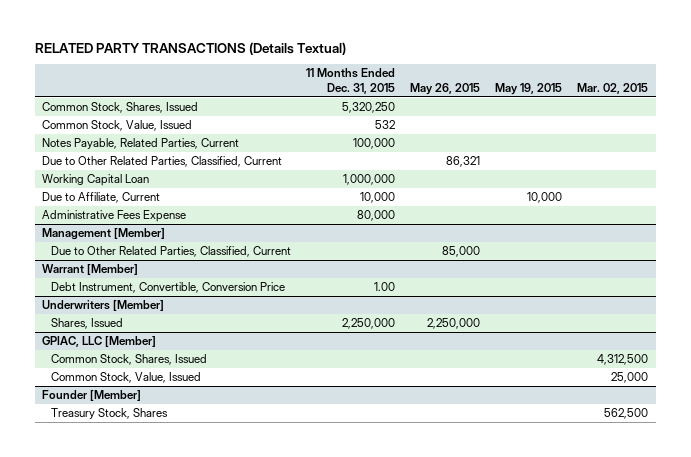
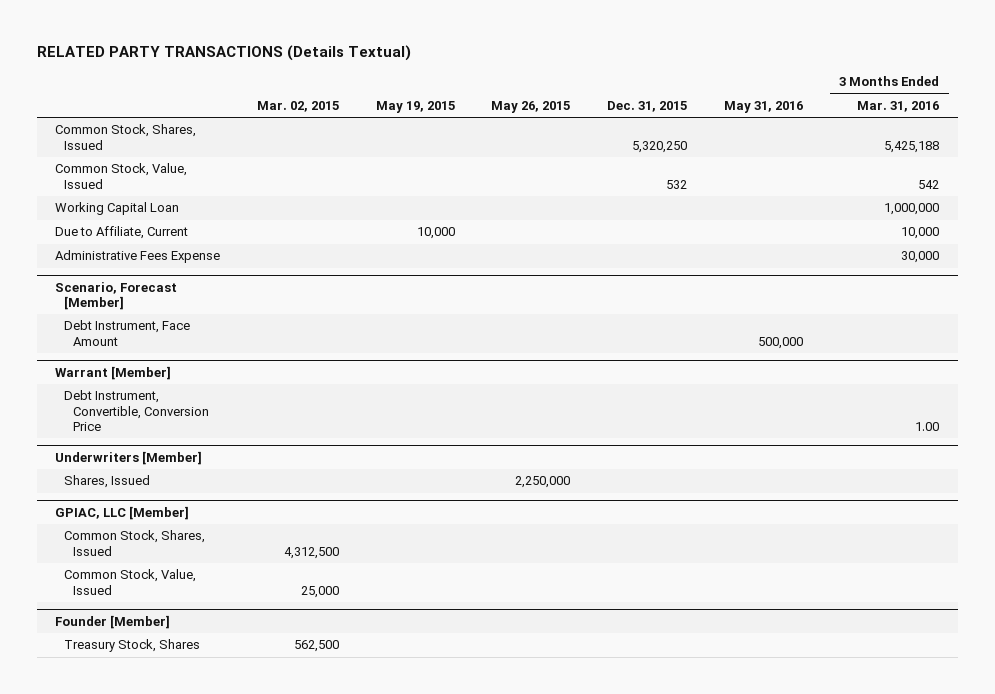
- | 11 Months Ended Dec. 31, 2015 | May 26, 2015 | May 19, 2015 | Mar. 02, 2015
+ | Mar. 02, 2015 | May 19, 2015 | May 26, 2015 | Dec. 31, 2015 | May 31, 2016 | 3 Months Ended Mar. 31, 2016
- Notes Payable, Related Parties, Current | 100,000 | | |
- Due to Other Related Parties, Classified, Current | | 86,321 | |
- Management [Member]
- Due to Other Related Parties, Classified, Current | | 85,000 | |
+ Scenario, Forecast [Member]
+ Debt Instrument, Face Amount | | | | | 500,000 |

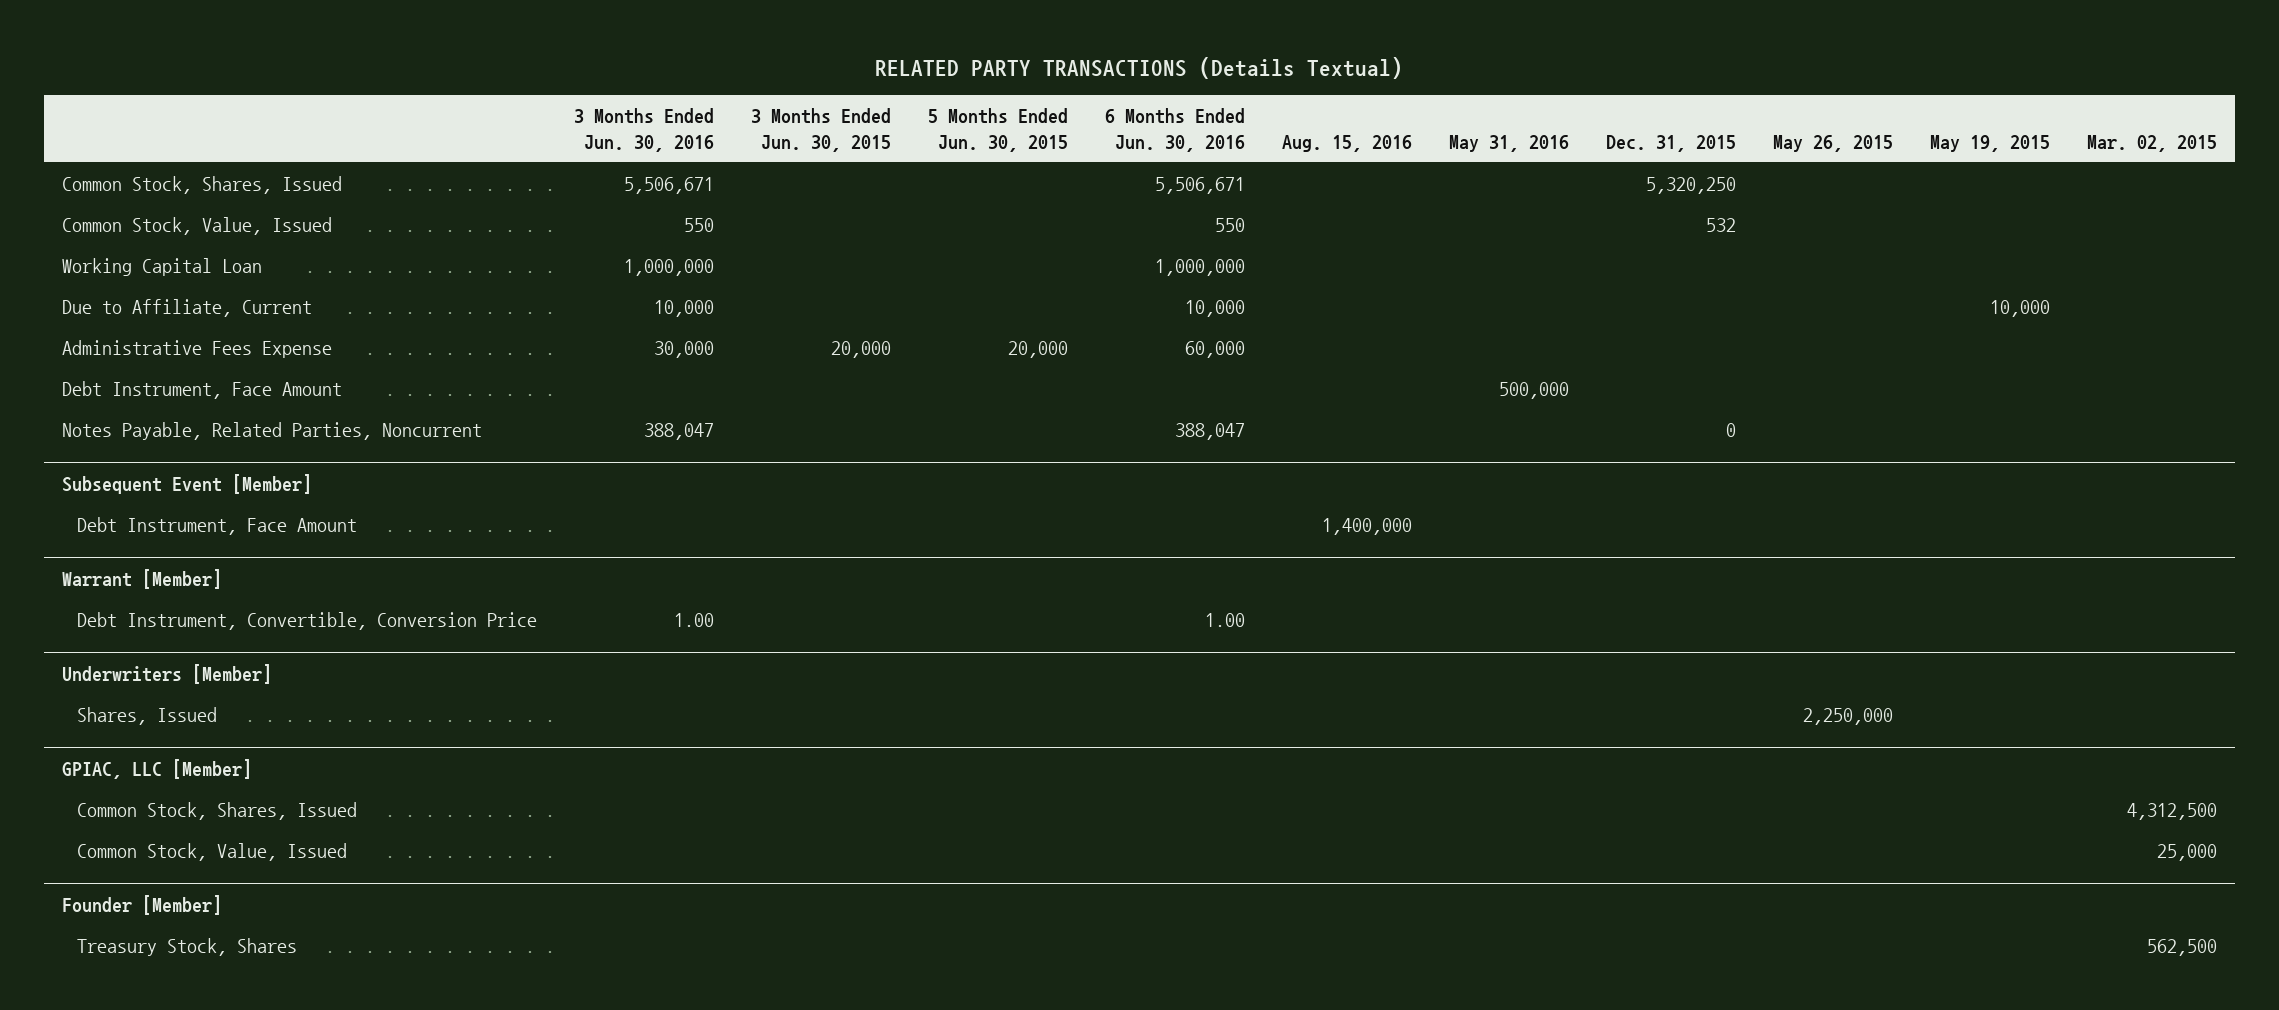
- | Mar. 02, 2015 | May 19, 2015 | May 26, 2015 | Dec. 31, 2015 | May 31, 2016 | 3 Months Ended Mar. 31, 2016
+ | 3 Months Ended Jun. 30, 2016 | 3 Months Ended Jun. 30, 2015 | 5 Months Ended Jun. 30, 2015 | 6 Months Ended Jun. 30, 2016 | Aug. 15, 2016 | May 31, 2016 | Dec. 31, 2015 | May 26, 2015 | May 19, 2015 | Mar. 02, 2015
- Scenario, Forecast [Member]
- Debt Instrument, Face Amount | | | | | 500,000 |
+ Debt Instrument, Face Amount | | | | | | 500,000 | | | |
+ Notes Payable, Related Parties, Noncurrent | 388,047 | | | 388,047 | | | 0 | | |
+ Subsequent Event [Member]
+ Debt Instrument, Face Amount | | | | | 1,400,000 | | | | |

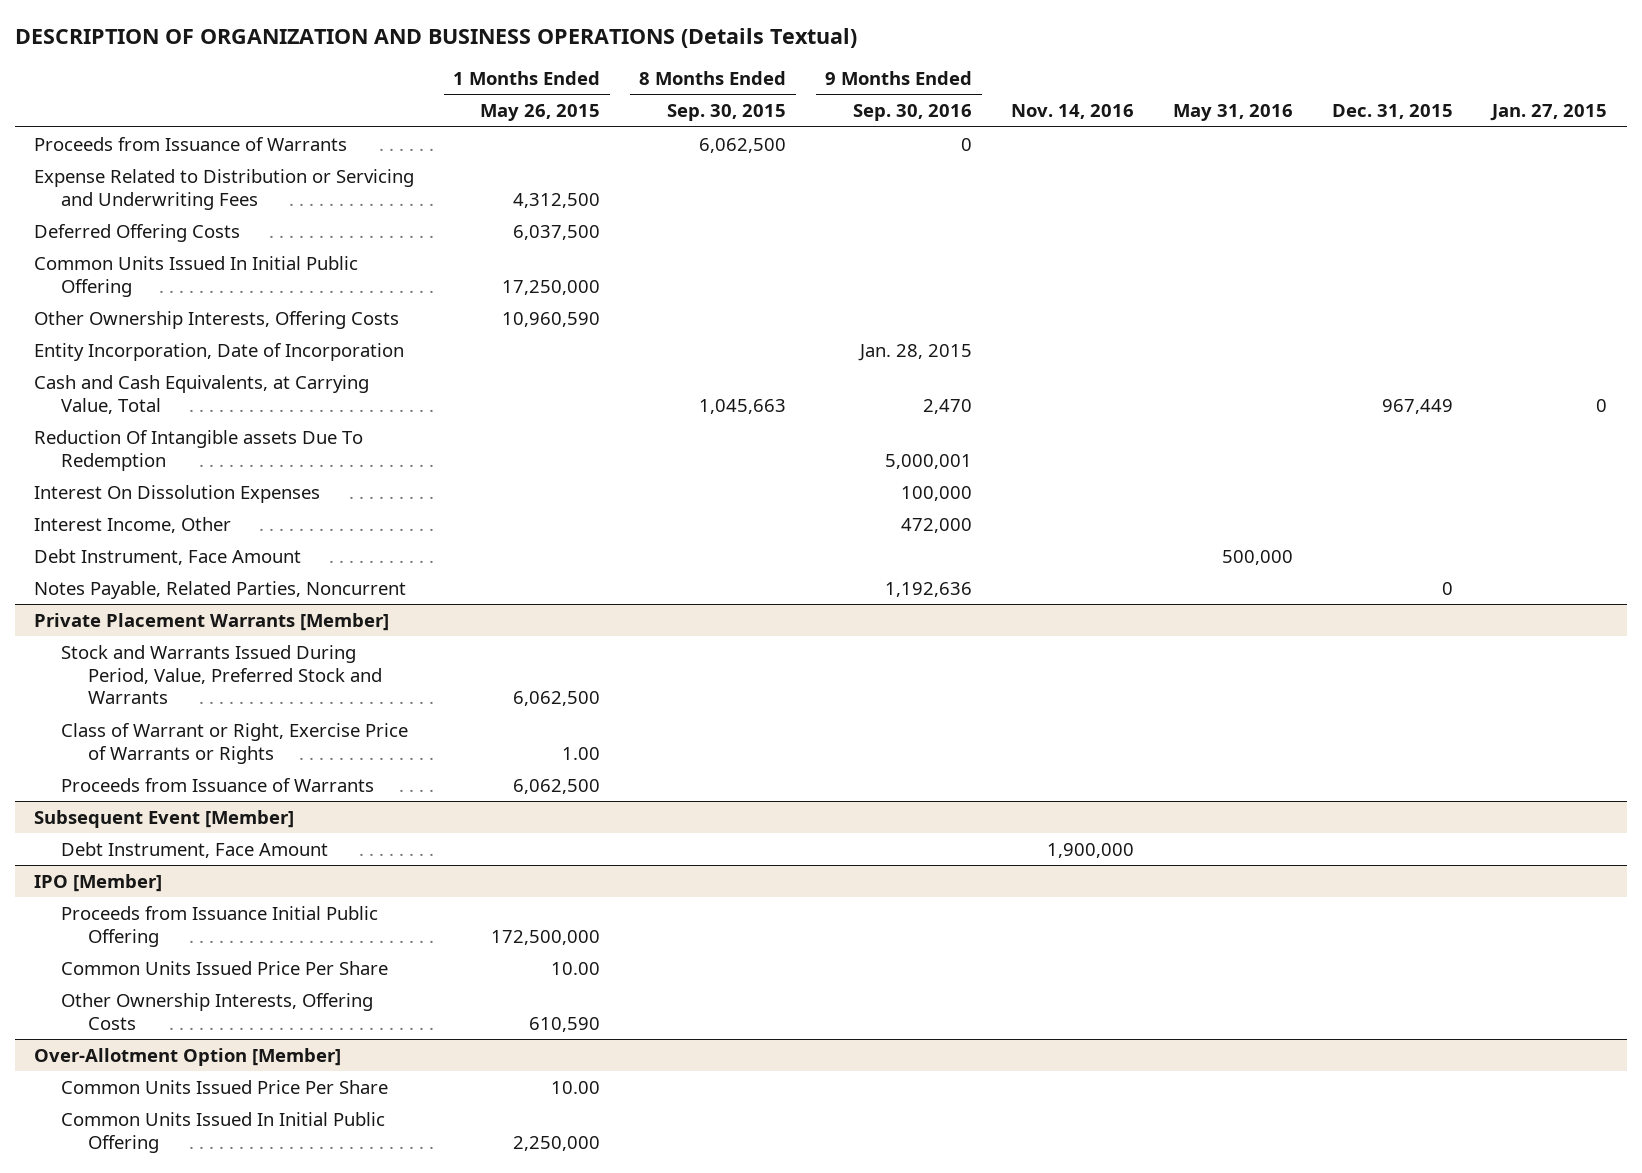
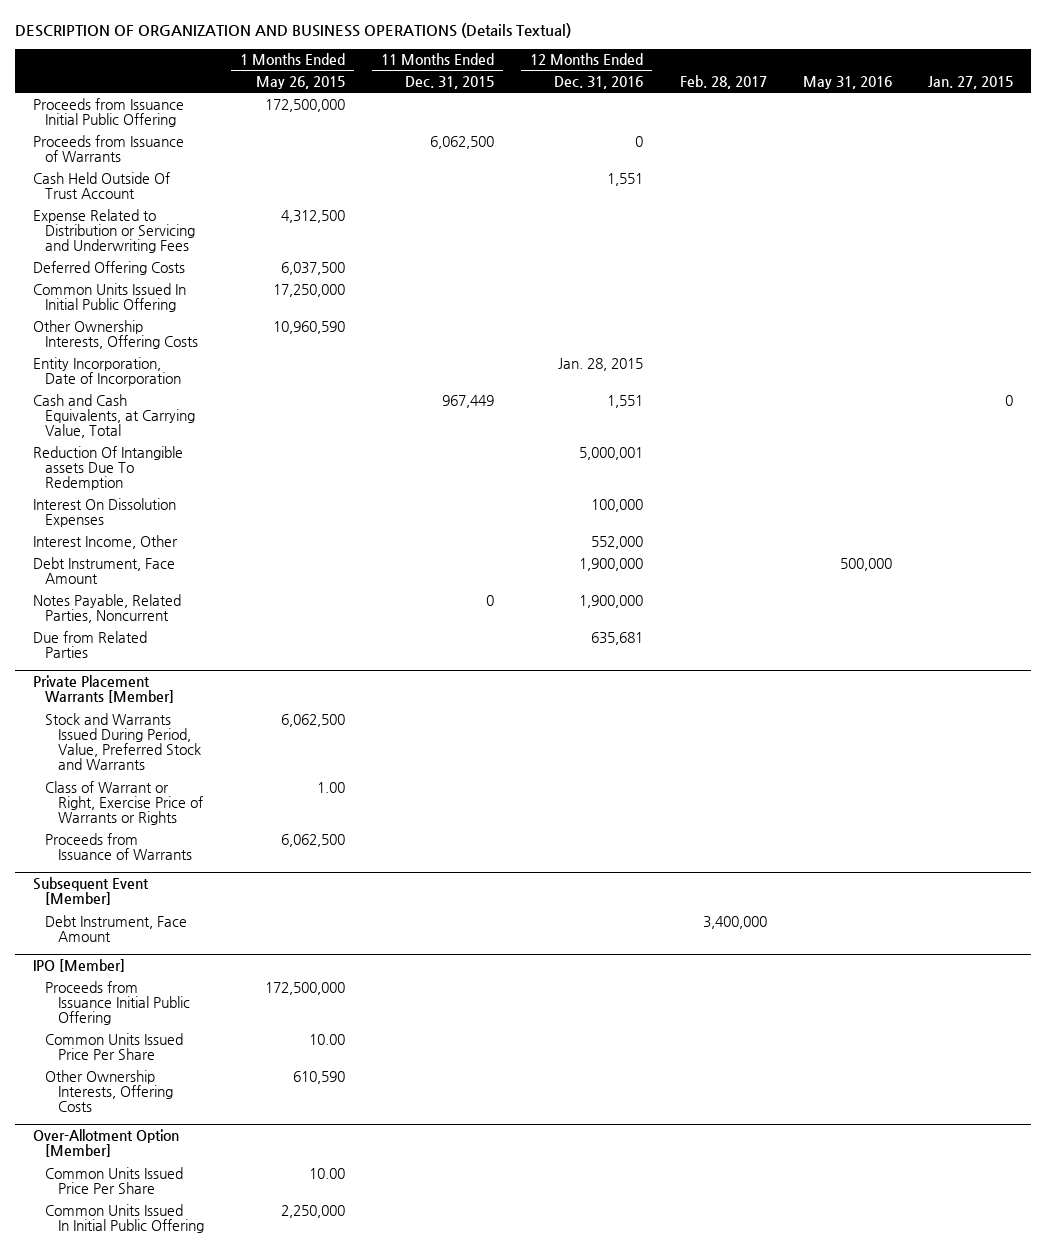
- | 1 Months Ended May 26, 2015 | 8 Months Ended Sep. 30, 2015 | 9 Months Ended Sep. 30, 2016 | Nov. 14, 2016 | May 31, 2016 | Dec. 31, 2015 | Jan. 27, 2015
+ | 1 Months Ended May 26, 2015 | 11 Months Ended Dec. 31, 2015 | 12 Months Ended Dec. 31, 2016 | Feb. 28, 2017 | May 31, 2016 | Jan. 27, 2015
+ Proceeds from Issuance Initial Public Offering | 172,500,000 | | | | |
+ Cash Held Outside Of Trust Account | | | 1,551 | | |
+ Due from Related Parties | | | 635,681 | | |

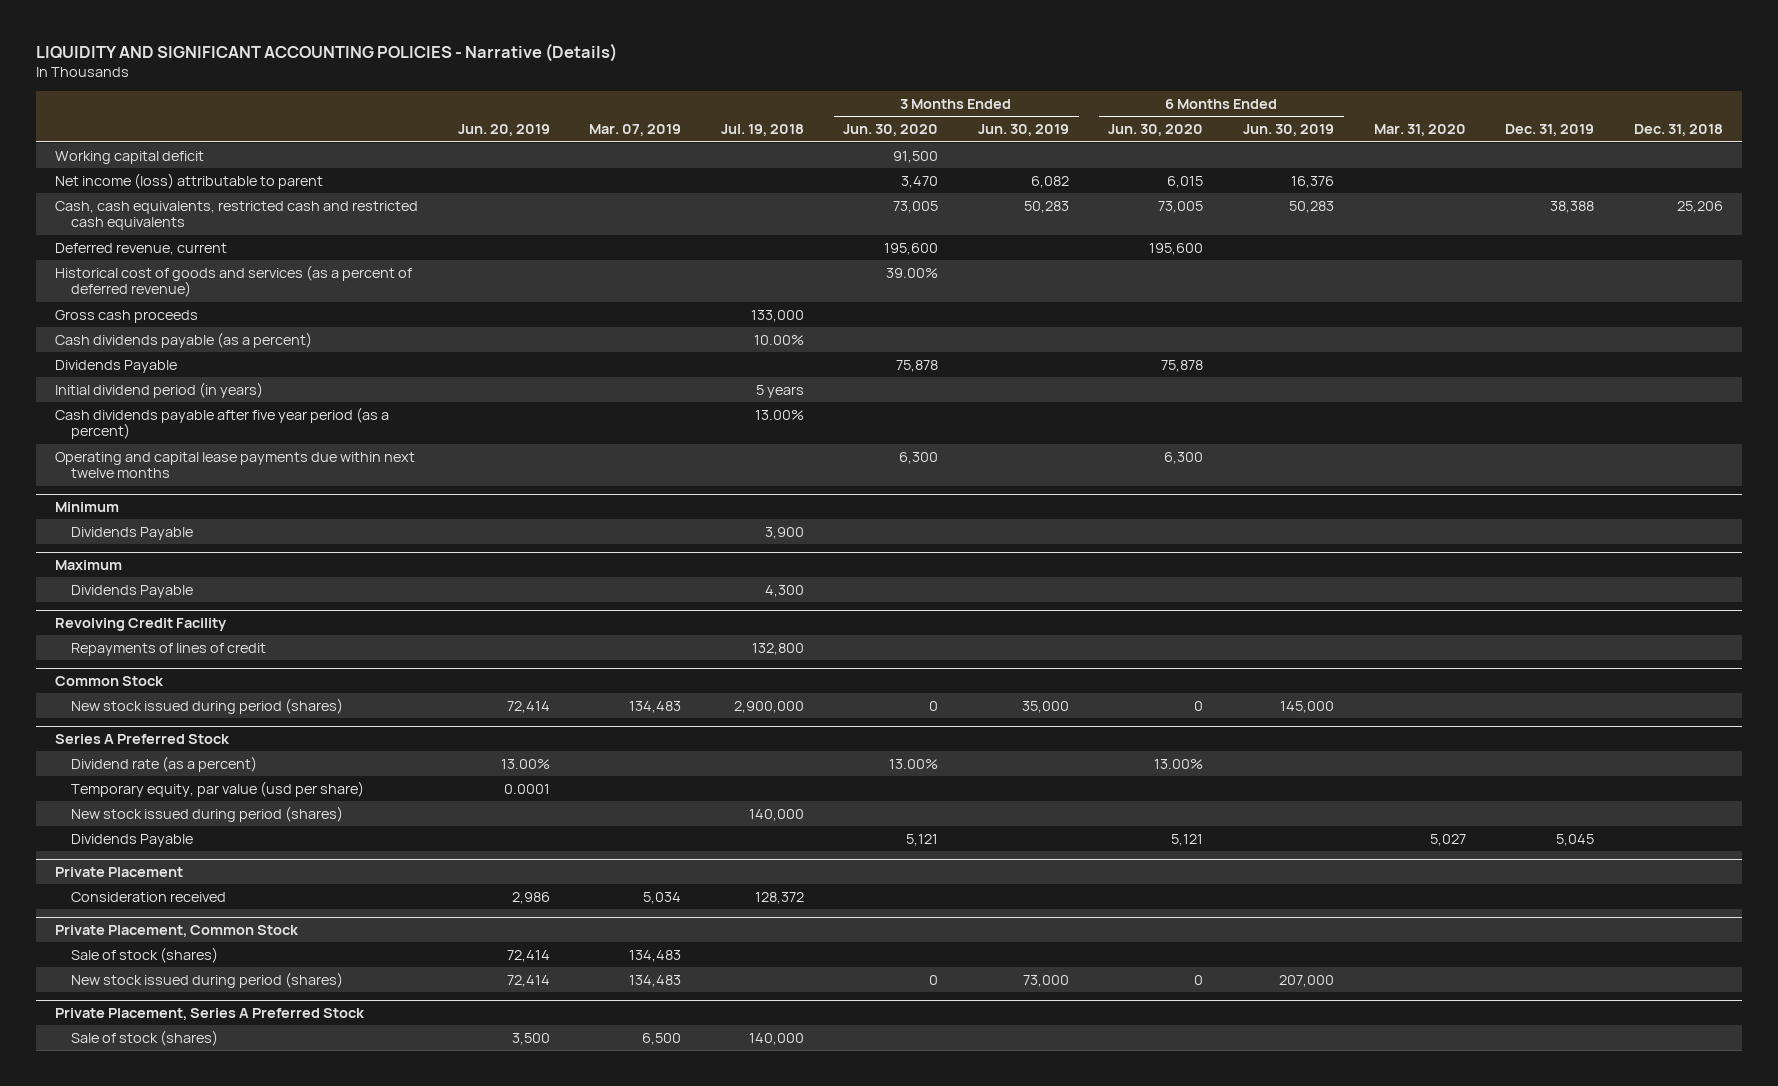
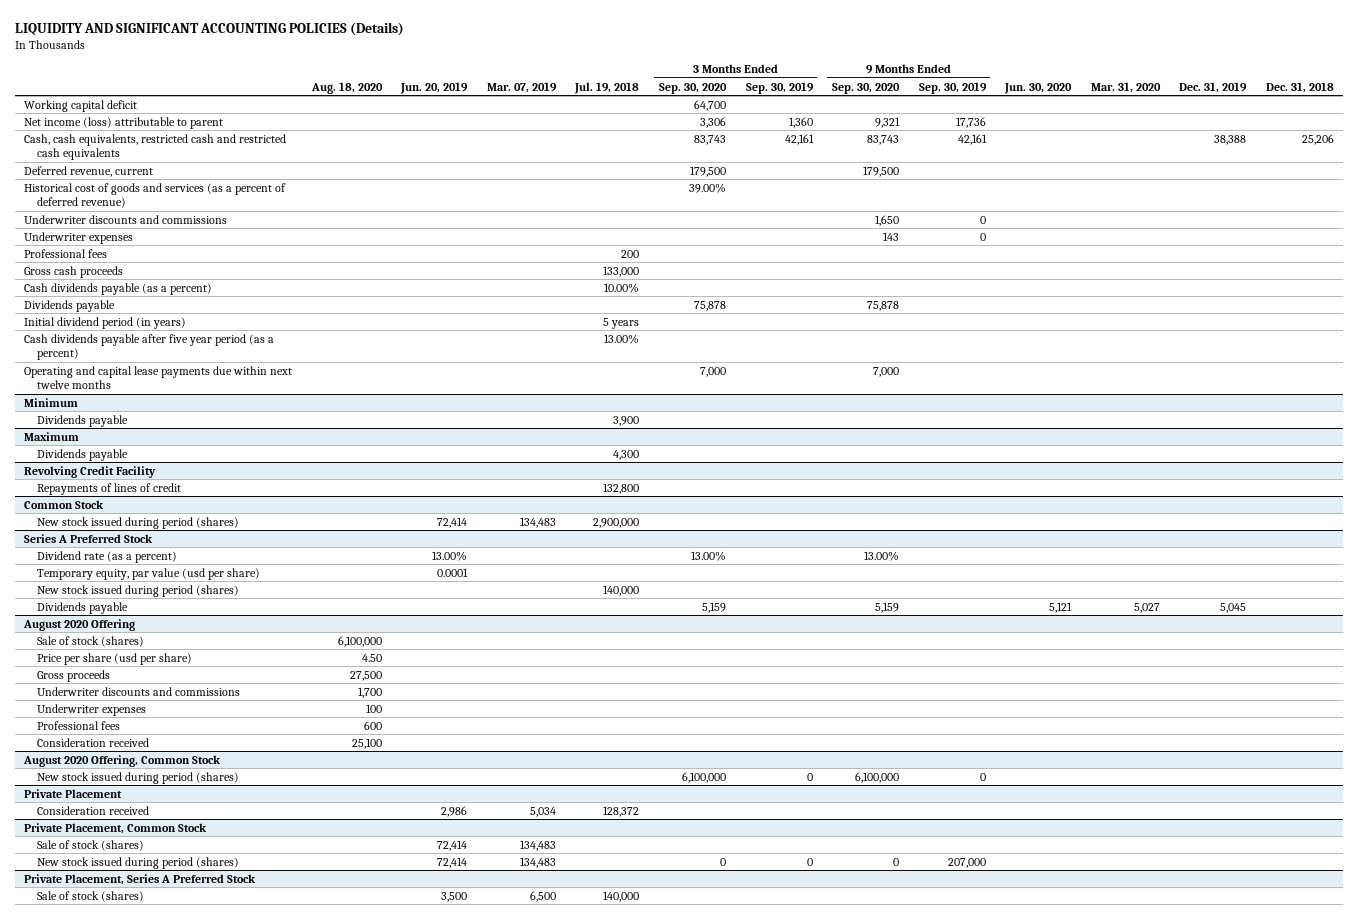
- LIQUIDITY AND SIGNIFICANT ACCOUNTING POLICIES - Narrative (Details)
+ LIQUIDITY AND SIGNIFICANT ACCOUNTING POLICIES (Details)
- | Jun. 20, 2019 | Mar. 07, 2019 | Jul. 19, 2018 | 3 Months Ended Jun. 30, 2020 | 3 Months Ended Jun. 30, 2019 | 6 Months Ended Jun. 30, 2020 | 6 Months Ended Jun. 30, 2019 | Mar. 31, 2020 | Dec. 31, 2019 | Dec. 31, 2018
+ | Aug. 18, 2020 | Jun. 20, 2019 | Mar. 07, 2019 | Jul. 19, 2018 | 3 Months Ended Sep. 30, 2020 | 3 Months Ended Sep. 30, 2019 | 9 Months Ended Sep. 30, 2020 | 9 Months Ended Sep. 30, 2019 | Jun. 30, 2020 | Mar. 31, 2020 | Dec. 31, 2019 | Dec. 31, 2018
+ Underwriter discounts and commissions | | | | | | | 1,650 | 0 | | | |
+ Underwriter expenses | | | | | | | 143 | 0 | | | |
+ Professional fees | | | | 200 | | | | | | | |
- Dividends Payable | | | | 75,878 | | 75,878 | | | |
+ Dividends payable | | | | | 75,878 | | 75,878 | | | | |
@ Minimum
- Dividends Payable | | | 3,900 | | | | | | |
+ Dividends payable | | | | 3,900 | | | | | | | |
@ Maximum
- Dividends Payable | | | 4,300 | | | | | | |
+ Dividends payable | | | | 4,300 | | | | | | | |
@ Series A Preferred Stock
- Dividends Payable | | | | 5,121 | | 5,121 | | 5,027 | 5,045 |
+ Dividends payable | | | | | 5,159 | | 5,159 | | 5,121 | 5,027 | 5,045 |
+ August 2020 Offering
+ Sale of stock (shares) | 6,100,000 | | | | | | | | | | |
+ Price per share (usd per share) | 4.50 | | | | | | | | | | |
+ Gross proceeds | 27,500 | | | | | | | | | | |
+ Underwriter discounts and commissions | 1,700 | | | | | | | | | | |
+ Underwriter expenses | 100 | | | | | | | | | | |
+ Professional fees | 600 | | | | | | | | | | |
+ Consideration received | 25,100 | | | | | | | | | | |
+ August 2020 Offering, Common Stock
+ New stock issued during period (shares) | | | | | 6,100,000 | 0 | 6,100,000 | 0 | | | |

